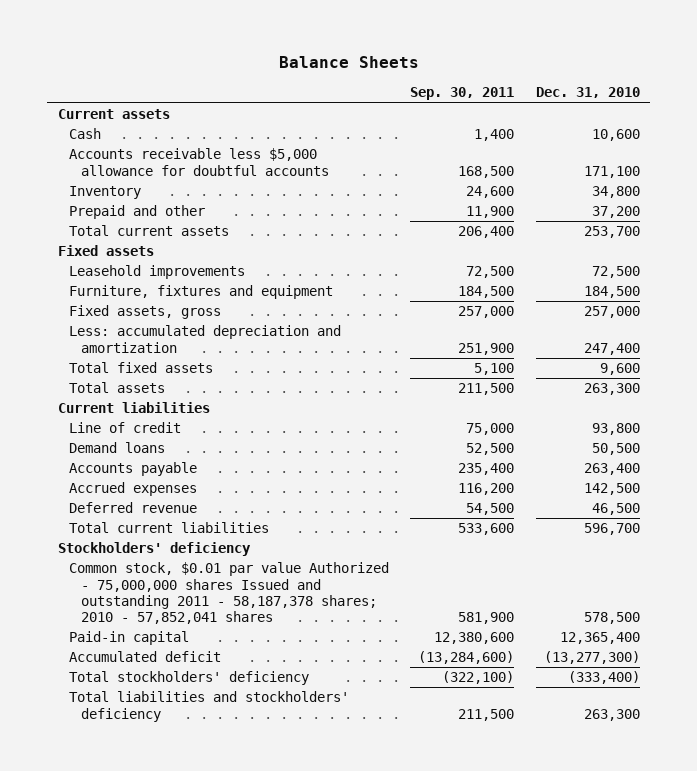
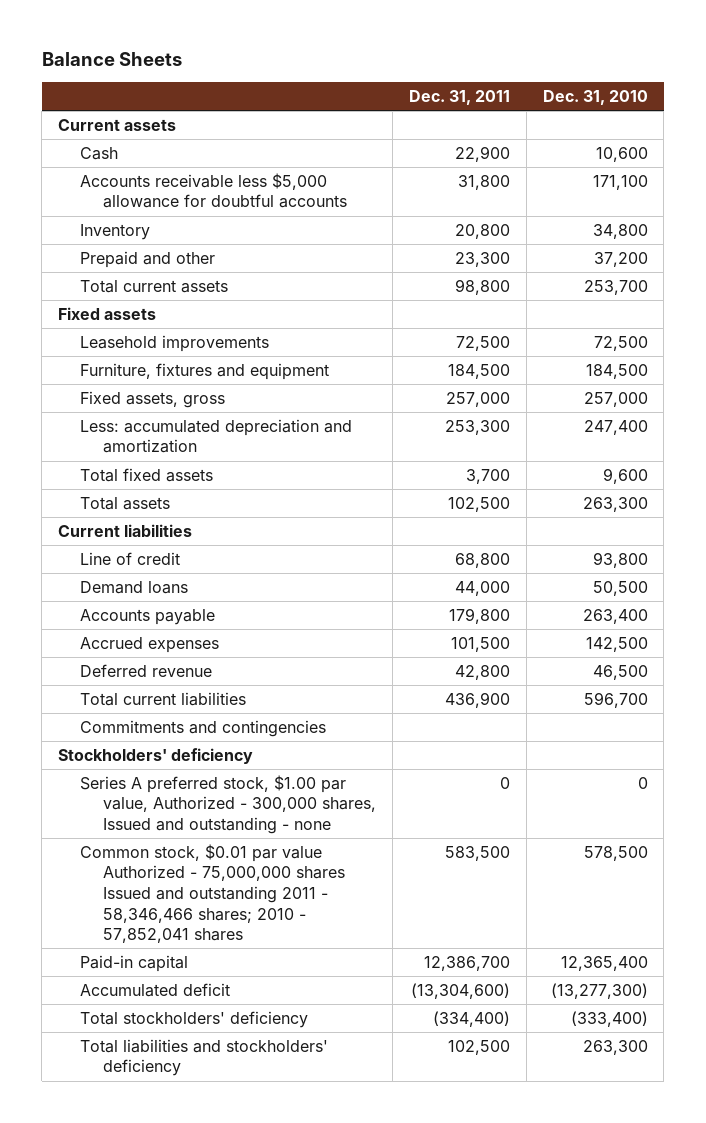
- | Sep. 30, 2011 | Dec. 31, 2010
+ | Dec. 31, 2011 | Dec. 31, 2010
+ Commitments and contingencies
- Common stock, $0.01 par value Authorized - 75,000,000 shares Issued and outstanding 2011 - 58,187,378 shares; 2010 - 57,852,041 shares | 581,900 | 578,500
+ Series A preferred stock, $1.00 par value, Authorized - 300,000 shares, Issued and outstanding - none | 0 | 0
+ Common stock, $0.01 par value Authorized - 75,000,000 shares Issued and outstanding 2011 - 58,346,466 shares; 2010 - 57,852,041 shares | 583,500 | 578,500

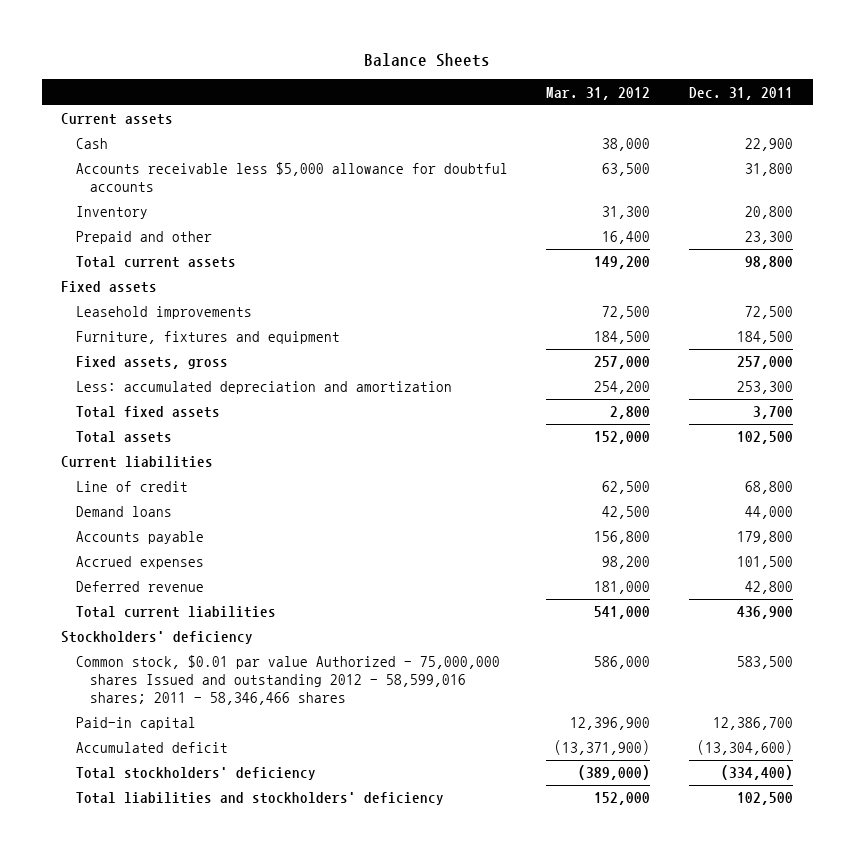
- | Dec. 31, 2011 | Dec. 31, 2010
+ | Mar. 31, 2012 | Dec. 31, 2011
- Commitments and contingencies
- Series A preferred stock, $1.00 par value, Authorized - 300,000 shares, Issued and outstanding - none | 0 | 0
- Common stock, $0.01 par value Authorized - 75,000,000 shares Issued and outstanding 2011 - 58,346,466 shares; 2010 - 57,852,041 shares | 583,500 | 578,500
+ Common stock, $0.01 par value Authorized - 75,000,000 shares Issued and outstanding 2012 - 58,599,016 shares; 2011 - 58,346,466 shares | 586,000 | 583,500

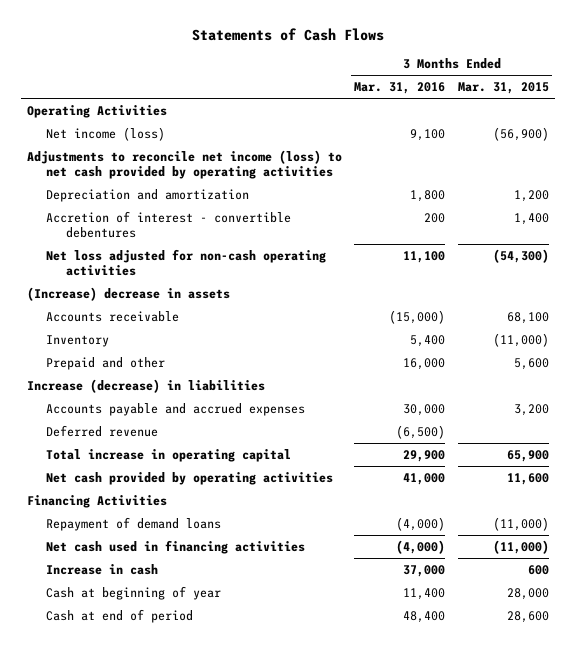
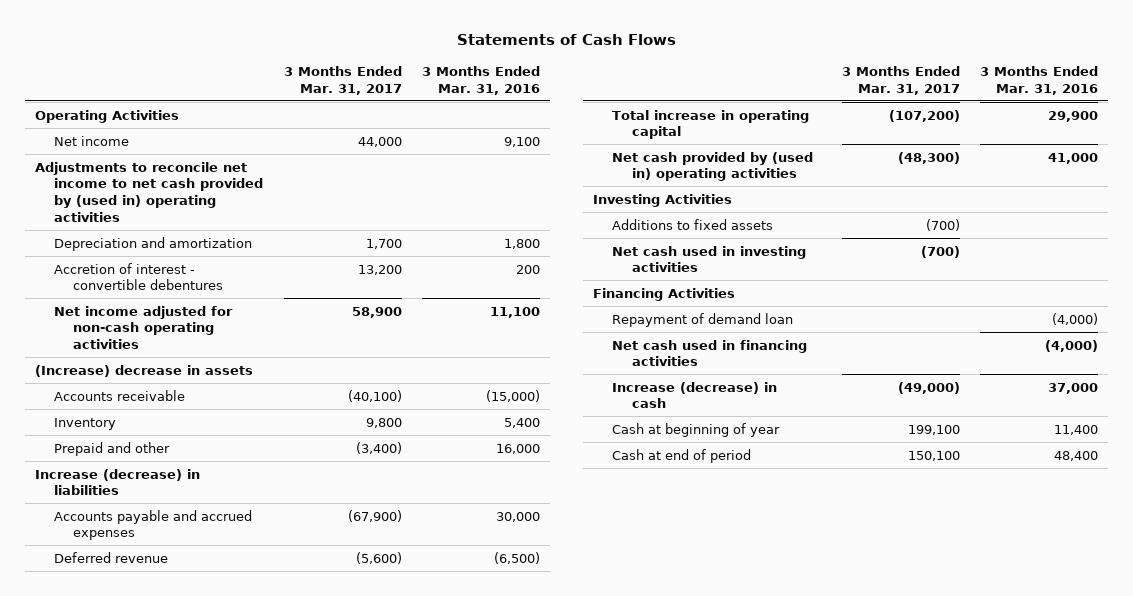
- | 3 Months Ended Mar. 31, 2016 | 3 Months Ended Mar. 31, 2015
+ | 3 Months Ended Mar. 31, 2017 | 3 Months Ended Mar. 31, 2016
- Net income (loss) | 9,100 | (56,900)
- Adjustments to reconcile net income (loss) to net cash provided by operating activities
+ Net income | 44,000 | 9,100
+ Adjustments to reconcile net income to net cash provided by (used in) operating activities
- Net loss adjusted for non-cash operating activities | 11,100 | (54,300)
+ Net income adjusted for non-cash operating activities | 58,900 | 11,100
- Net cash provided by operating activities | 41,000 | 11,600
+ Net cash provided by (used in) operating activities | (48,300) | 41,000
+ Investing Activities
+ Additions to fixed assets | (700) |
+ Net cash used in investing activities | (700) |
- Repayment of demand loans | (4,000) | (11,000)
+ Repayment of demand loan | | (4,000)
- Increase in cash | 37,000 | 600
+ Increase (decrease) in cash | (49,000) | 37,000

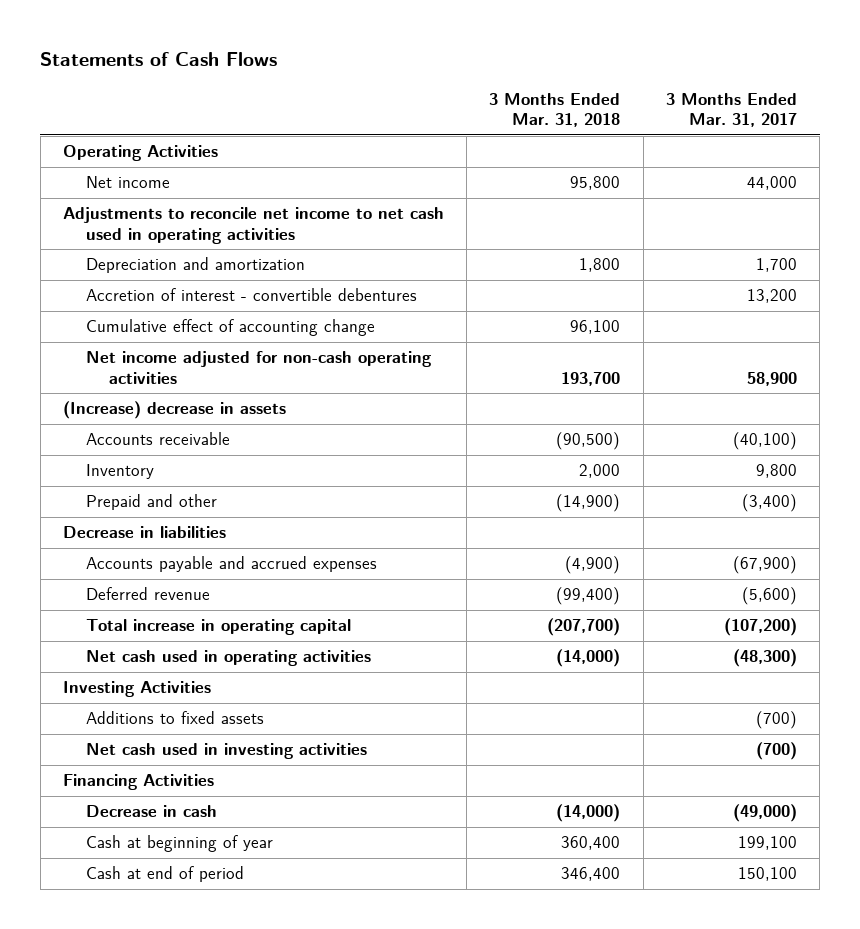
- | 3 Months Ended Mar. 31, 2017 | 3 Months Ended Mar. 31, 2016
+ | 3 Months Ended Mar. 31, 2018 | 3 Months Ended Mar. 31, 2017
- Adjustments to reconcile net income to net cash provided by (used in) operating activities
+ Adjustments to reconcile net income to net cash used in operating activities
+ Cumulative effect of accounting change | 96,100 |
- Increase (decrease) in liabilities
+ Decrease in liabilities
- Net cash provided by (used in) operating activities | (48,300) | 41,000
+ Net cash used in operating activities | (14,000) | (48,300)
- Repayment of demand loan | | (4,000)
- Net cash used in financing activities | | (4,000)
- Increase (decrease) in cash | (49,000) | 37,000
+ Decrease in cash | (14,000) | (49,000)

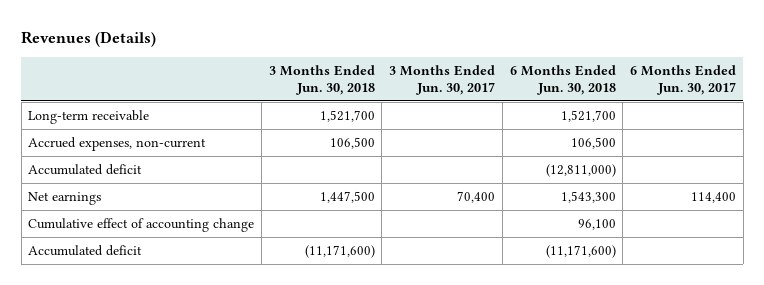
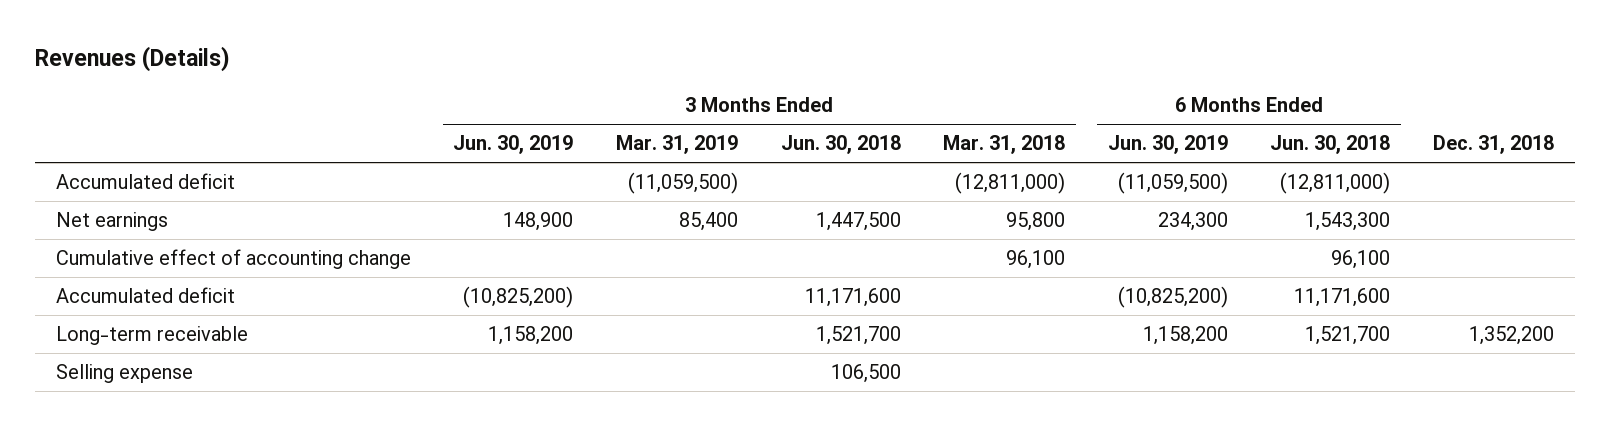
- | 3 Months Ended Jun. 30, 2018 | 3 Months Ended Jun. 30, 2017 | 6 Months Ended Jun. 30, 2018 | 6 Months Ended Jun. 30, 2017
+ | 3 Months Ended Jun. 30, 2019 | 3 Months Ended Mar. 31, 2019 | 3 Months Ended Jun. 30, 2018 | 3 Months Ended Mar. 31, 2018 | 6 Months Ended Jun. 30, 2019 | 6 Months Ended Jun. 30, 2018 | Dec. 31, 2018
- Accrued expenses, non-current | 106,500 | | 106,500 |
- Accumulated deficit | (11,171,600) | | (11,171,600) |
+ Accumulated deficit | (10,825,200) | | 11,171,600 | | (10,825,200) | 11,171,600 |
moved down: Long-term receivable | 1,158,200 | | 1,521,700 | | 1,158,200 | 1,521,700 | 1,352,200
+ Selling expense | | | 106,500 | | | |

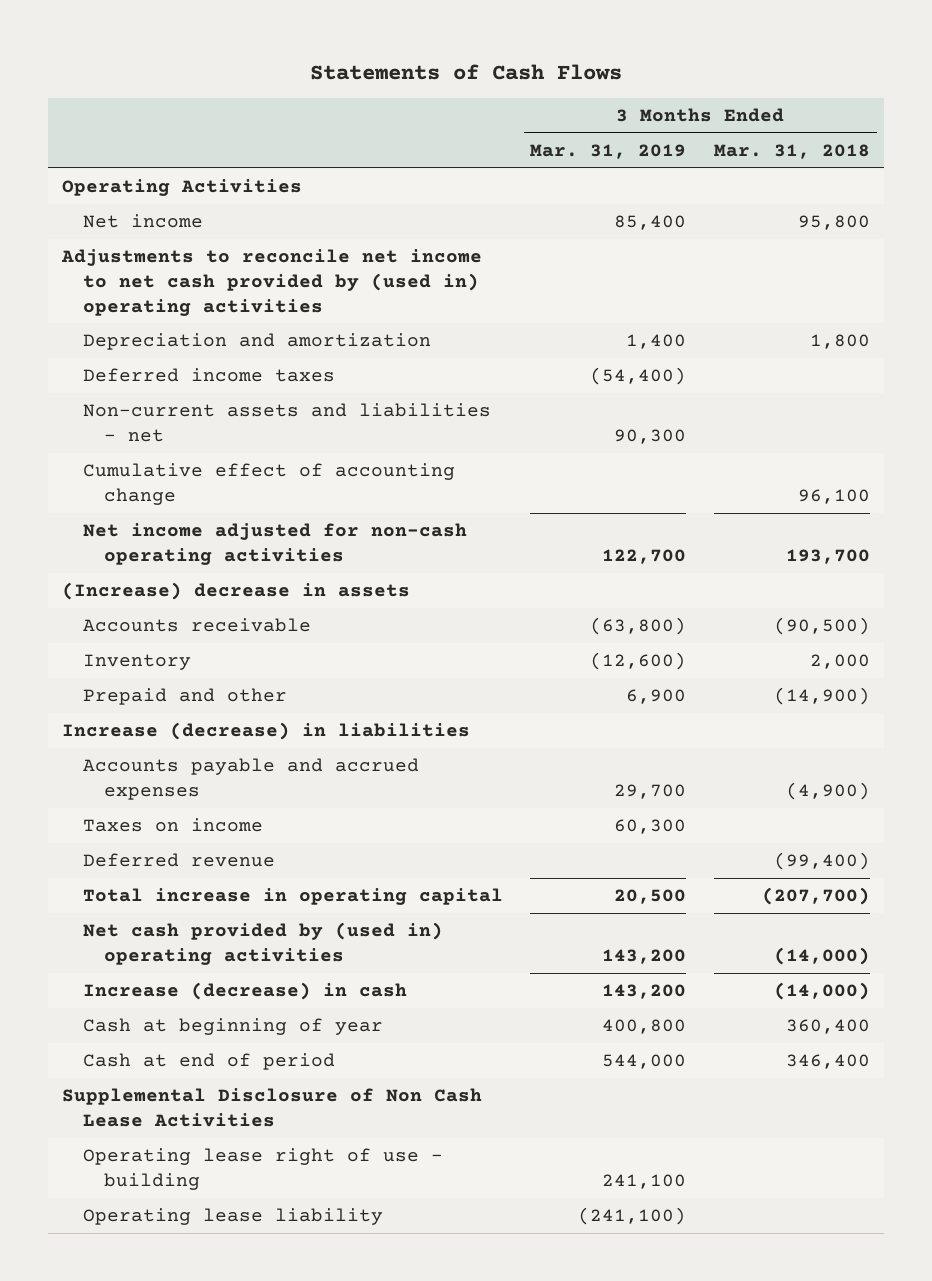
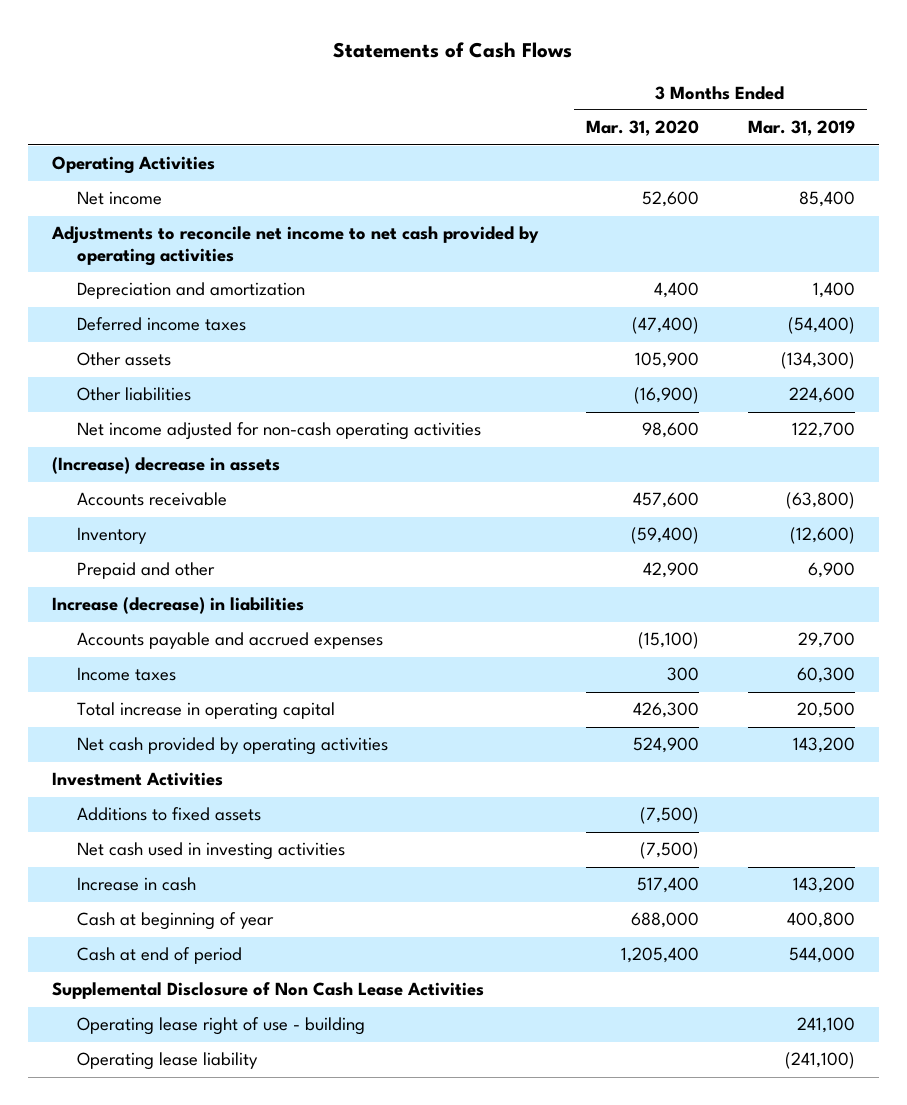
- | 3 Months Ended Mar. 31, 2019 | 3 Months Ended Mar. 31, 2018
+ | 3 Months Ended Mar. 31, 2020 | 3 Months Ended Mar. 31, 2019
- Adjustments to reconcile net income to net cash provided by (used in) operating activities
+ Adjustments to reconcile net income to net cash provided by operating activities
- Non-current assets and liabilities - net | 90,300 |
- Cumulative effect of accounting change | | 96,100
+ Other assets | 105,900 | (134,300)
+ Other liabilities | (16,900) | 224,600
- Taxes on income | 60,300 |
- Deferred revenue | | (99,400)
+ Income taxes | 300 | 60,300
- Net cash provided by (used in) operating activities | 143,200 | (14,000)
- Increase (decrease) in cash | 143,200 | (14,000)
+ Net cash provided by operating activities | 524,900 | 143,200
+ Investment Activities
+ Additions to fixed assets | (7,500) |
+ Net cash used in investing activities | (7,500) |
+ Increase in cash | 517,400 | 143,200

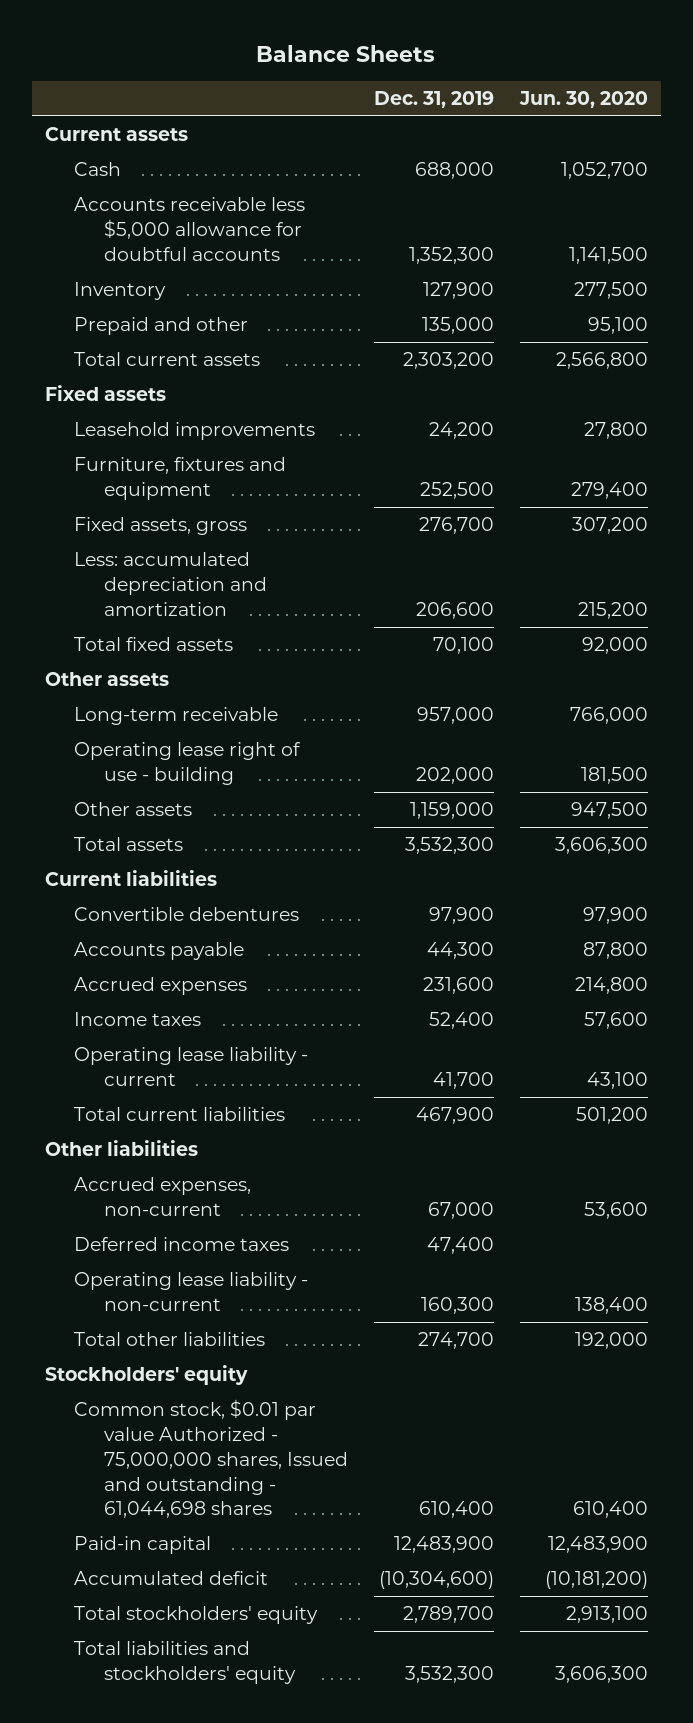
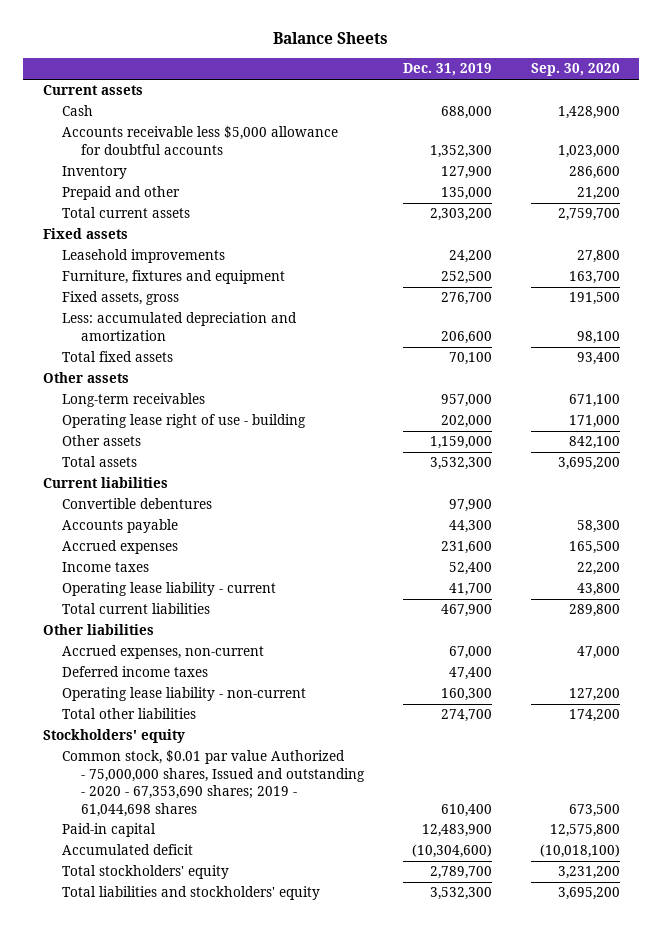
- | Dec. 31, 2019 | Jun. 30, 2020
+ | Dec. 31, 2019 | Sep. 30, 2020
- Long-term receivable | 957,000 | 766,000
+ Long-term receivables | 957,000 | 671,100
- Common stock, $0.01 par value Authorized - 75,000,000 shares, Issued and outstanding - 61,044,698 shares | 610,400 | 610,400
+ Common stock, $0.01 par value Authorized - 75,000,000 shares, Issued and outstanding - 2020 - 67,353,690 shares; 2019 - 61,044,698 shares | 610,400 | 673,500

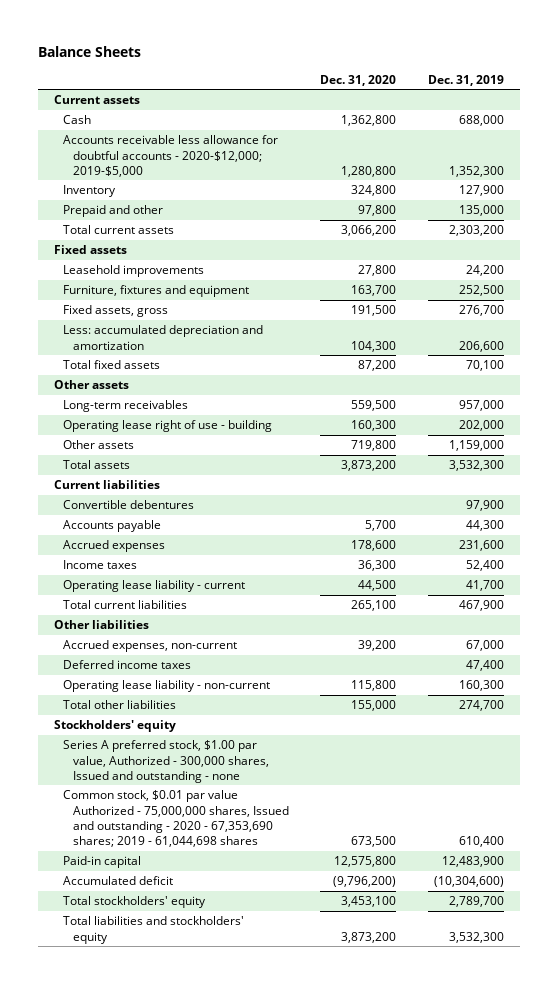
- | Dec. 31, 2019 | Sep. 30, 2020
+ | Dec. 31, 2020 | Dec. 31, 2019
- Accounts receivable less $5,000 allowance for doubtful accounts | 1,352,300 | 1,023,000
+ Accounts receivable less allowance for doubtful accounts - 2020-$12,000; 2019-$5,000 | 1,280,800 | 1,352,300
+ Series A preferred stock, $1.00 par value, Authorized - 300,000 shares, Issued and outstanding - none

